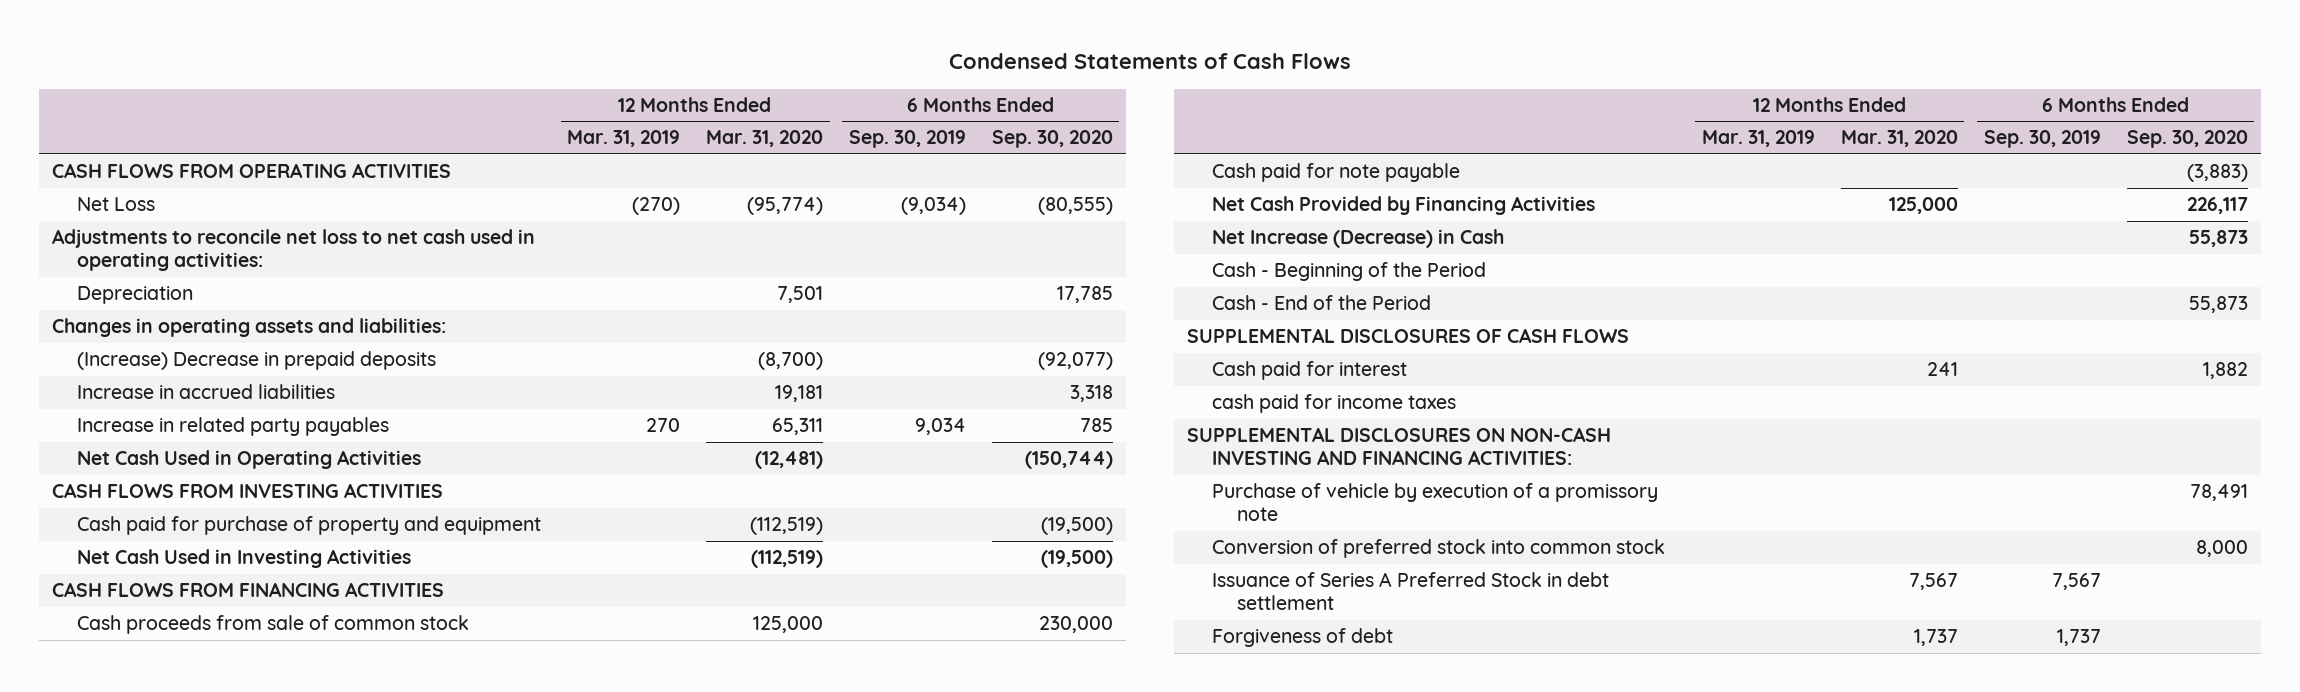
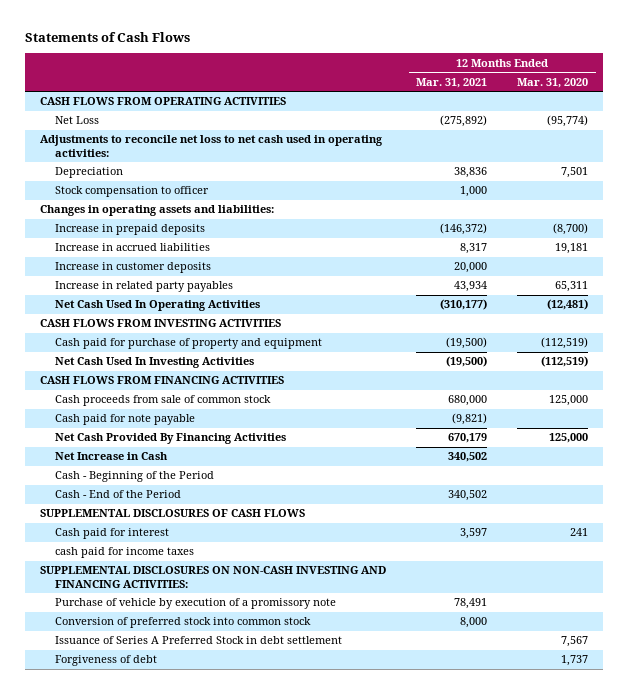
- Condensed Statements of Cash Flows
+ Statements of Cash Flows
- | 12 Months Ended Mar. 31, 2019 | 12 Months Ended Mar. 31, 2020 | 6 Months Ended Sep. 30, 2019 | 6 Months Ended Sep. 30, 2020
+ | 12 Months Ended Mar. 31, 2021 | 12 Months Ended Mar. 31, 2020
+ Stock compensation to officer | 1,000 |
- (Increase) Decrease in prepaid deposits | | (8,700) | | (92,077)
+ Increase in prepaid deposits | (146,372) | (8,700)
+ Increase in customer deposits | 20,000 |
- Net Cash Used in Operating Activities | | (12,481) | | (150,744)
+ Net Cash Used In Operating Activities | (310,177) | (12,481)
- Net Cash Used in Investing Activities | | (112,519) | | (19,500)
+ Net Cash Used In Investing Activities | (19,500) | (112,519)
- Net Cash Provided by Financing Activities | | 125,000 | | 226,117
- Net Increase (Decrease) in Cash | | | | 55,873
+ Net Cash Provided By Financing Activities | 670,179 | 125,000
+ Net Increase in Cash | 340,502 |

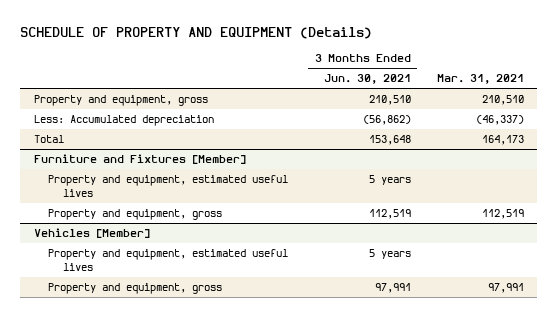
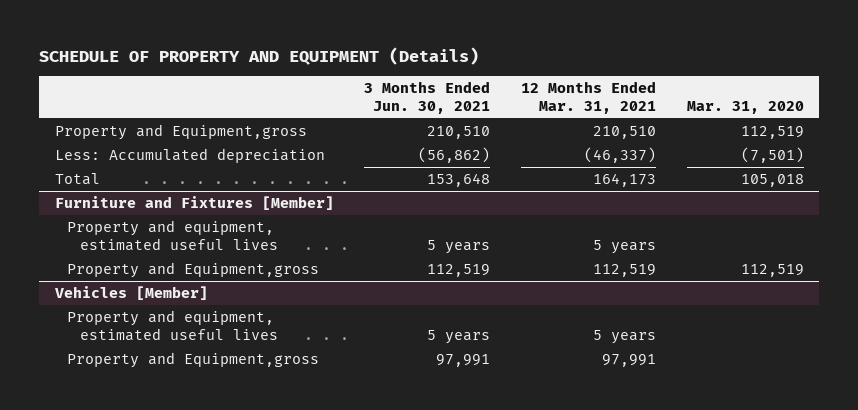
- | 3 Months Ended Jun. 30, 2021 | Mar. 31, 2021
+ | 3 Months Ended Jun. 30, 2021 | 12 Months Ended Mar. 31, 2021 | Mar. 31, 2020
- Property and equipment, gross | 210,510 | 210,510
+ Property and Equipment,gross | 210,510 | 210,510 | 112,519
@ Furniture and Fixtures [Member]
- Property and equipment, gross | 112,519 | 112,519
+ Property and Equipment,gross | 112,519 | 112,519 | 112,519
@ Vehicles [Member]
- Property and equipment, gross | 97,991 | 97,991
+ Property and Equipment,gross | 97,991 | 97,991 |

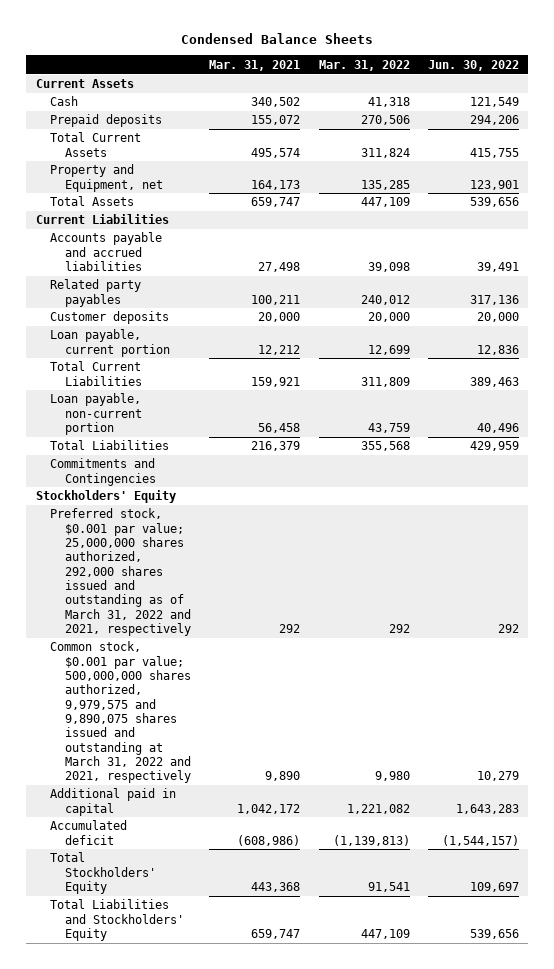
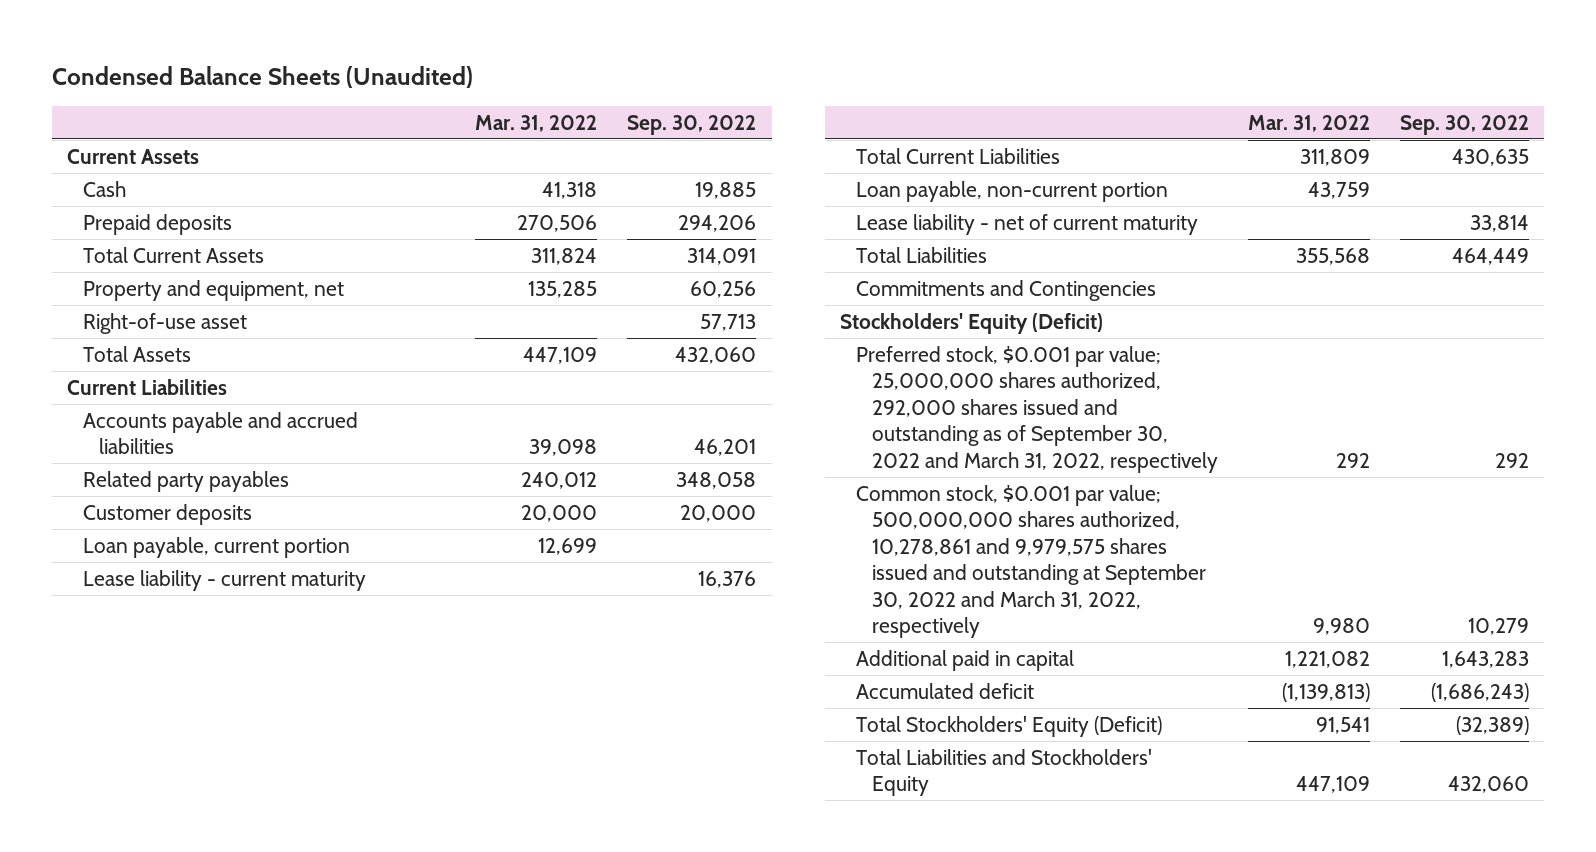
- Condensed Balance Sheets
+ Condensed Balance Sheets (Unaudited)
- | Mar. 31, 2021 | Mar. 31, 2022 | Jun. 30, 2022
+ | Mar. 31, 2022 | Sep. 30, 2022
- Property and Equipment, net | 164,173 | 135,285 | 123,901
+ Property and equipment, net | 135,285 | 60,256
+ Right-of-use asset | | 57,713
+ Lease liability - current maturity | | 16,376
+ Lease liability - net of current maturity | | 33,814
- Stockholders' Equity
- Preferred stock, $0.001 par value; 25,000,000 shares authorized, 292,000 shares issued and outstanding as of March 31, 2022 and 2021, respectively | 292 | 292 | 292
- Common stock, $0.001 par value; 500,000,000 shares authorized, 9,979,575 and 9,890,075 shares issued and outstanding at March 31, 2022 and 2021, respectively | 9,890 | 9,980 | 10,279
+ Stockholders' Equity (Deficit)
+ Preferred stock, $0.001 par value; 25,000,000 shares authorized, 292,000 shares issued and outstanding as of September 30, 2022 and March 31, 2022, respectively | 292 | 292
+ Common stock, $0.001 par value; 500,000,000 shares authorized, 10,278,861 and 9,979,575 shares issued and outstanding at September 30, 2022 and March 31, 2022, respectively | 9,980 | 10,279
- Total Stockholders' Equity | 443,368 | 91,541 | 109,697
+ Total Stockholders' Equity (Deficit) | 91,541 | (32,389)

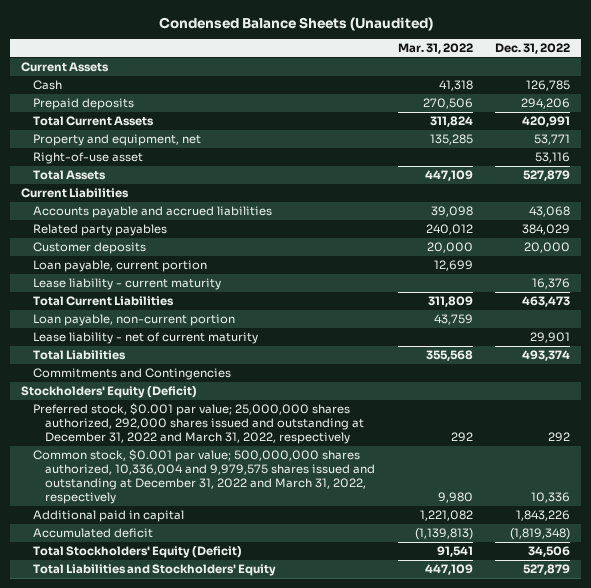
- | Mar. 31, 2022 | Sep. 30, 2022
+ | Mar. 31, 2022 | Dec. 31, 2022
- Preferred stock, $0.001 par value; 25,000,000 shares authorized, 292,000 shares issued and outstanding as of September 30, 2022 and March 31, 2022, respectively | 292 | 292
- Common stock, $0.001 par value; 500,000,000 shares authorized, 10,278,861 and 9,979,575 shares issued and outstanding at September 30, 2022 and March 31, 2022, respectively | 9,980 | 10,279
+ Preferred stock, $0.001 par value; 25,000,000 shares authorized, 292,000 shares issued and outstanding at December 31, 2022 and March 31, 2022, respectively | 292 | 292
+ Common stock, $0.001 par value; 500,000,000 shares authorized, 10,336,004 and 9,979,575 shares issued and outstanding at December 31, 2022 and March 31, 2022, respectively | 9,980 | 10,336

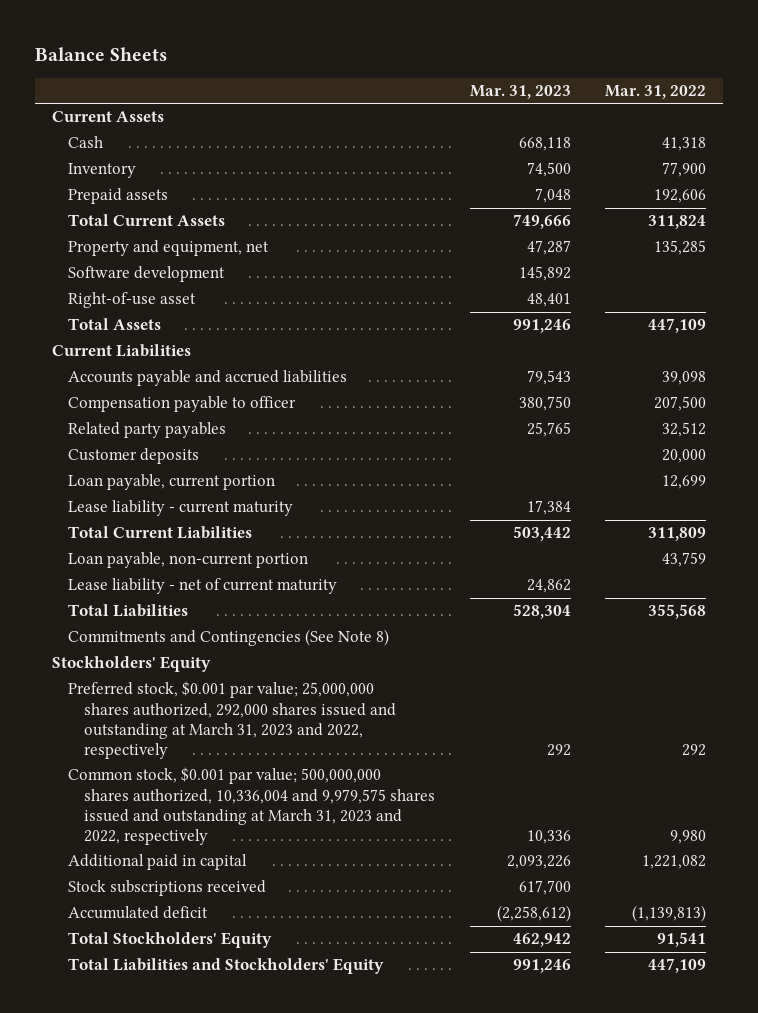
- Condensed Balance Sheets (Unaudited)
+ Balance Sheets
- | Mar. 31, 2022 | Dec. 31, 2022
+ | Mar. 31, 2023 | Mar. 31, 2022
- Prepaid deposits | 270,506 | 294,206
+ Inventory | 74,500 | 77,900
+ Prepaid assets | 7,048 | 192,606
+ Software development | 145,892 |
- Related party payables | 240,012 | 384,029
+ Compensation payable to officer | 380,750 | 207,500
+ Related party payables | 25,765 | 32,512
- Commitments and Contingencies
- Stockholders' Equity (Deficit)
- Preferred stock, $0.001 par value; 25,000,000 shares authorized, 292,000 shares issued and outstanding at December 31, 2022 and March 31, 2022, respectively | 292 | 292
- Common stock, $0.001 par value; 500,000,000 shares authorized, 10,336,004 and 9,979,575 shares issued and outstanding at December 31, 2022 and March 31, 2022, respectively | 9,980 | 10,336
+ Commitments and Contingencies (See Note 8)
+ Stockholders' Equity
+ Preferred stock, $0.001 par value; 25,000,000 shares authorized, 292,000 shares issued and outstanding at March 31, 2023 and 2022, respectively | 292 | 292
+ Common stock, $0.001 par value; 500,000,000 shares authorized, 10,336,004 and 9,979,575 shares issued and outstanding at March 31, 2023 and 2022, respectively | 10,336 | 9,980
+ Stock subscriptions received | 617,700 |
- Total Stockholders' Equity (Deficit) | 91,541 | 34,506
+ Total Stockholders' Equity | 462,942 | 91,541

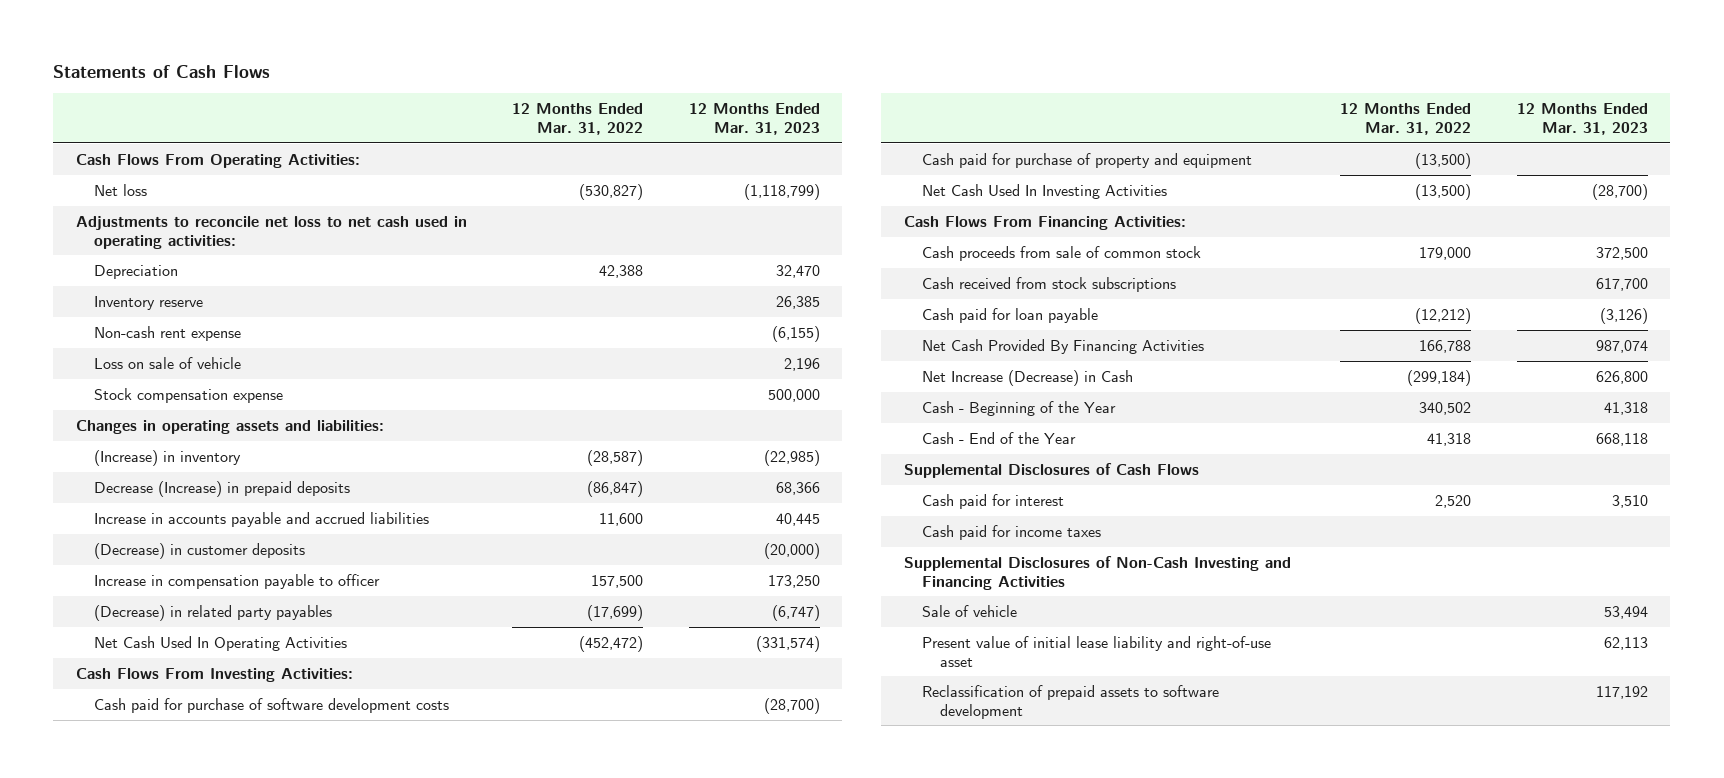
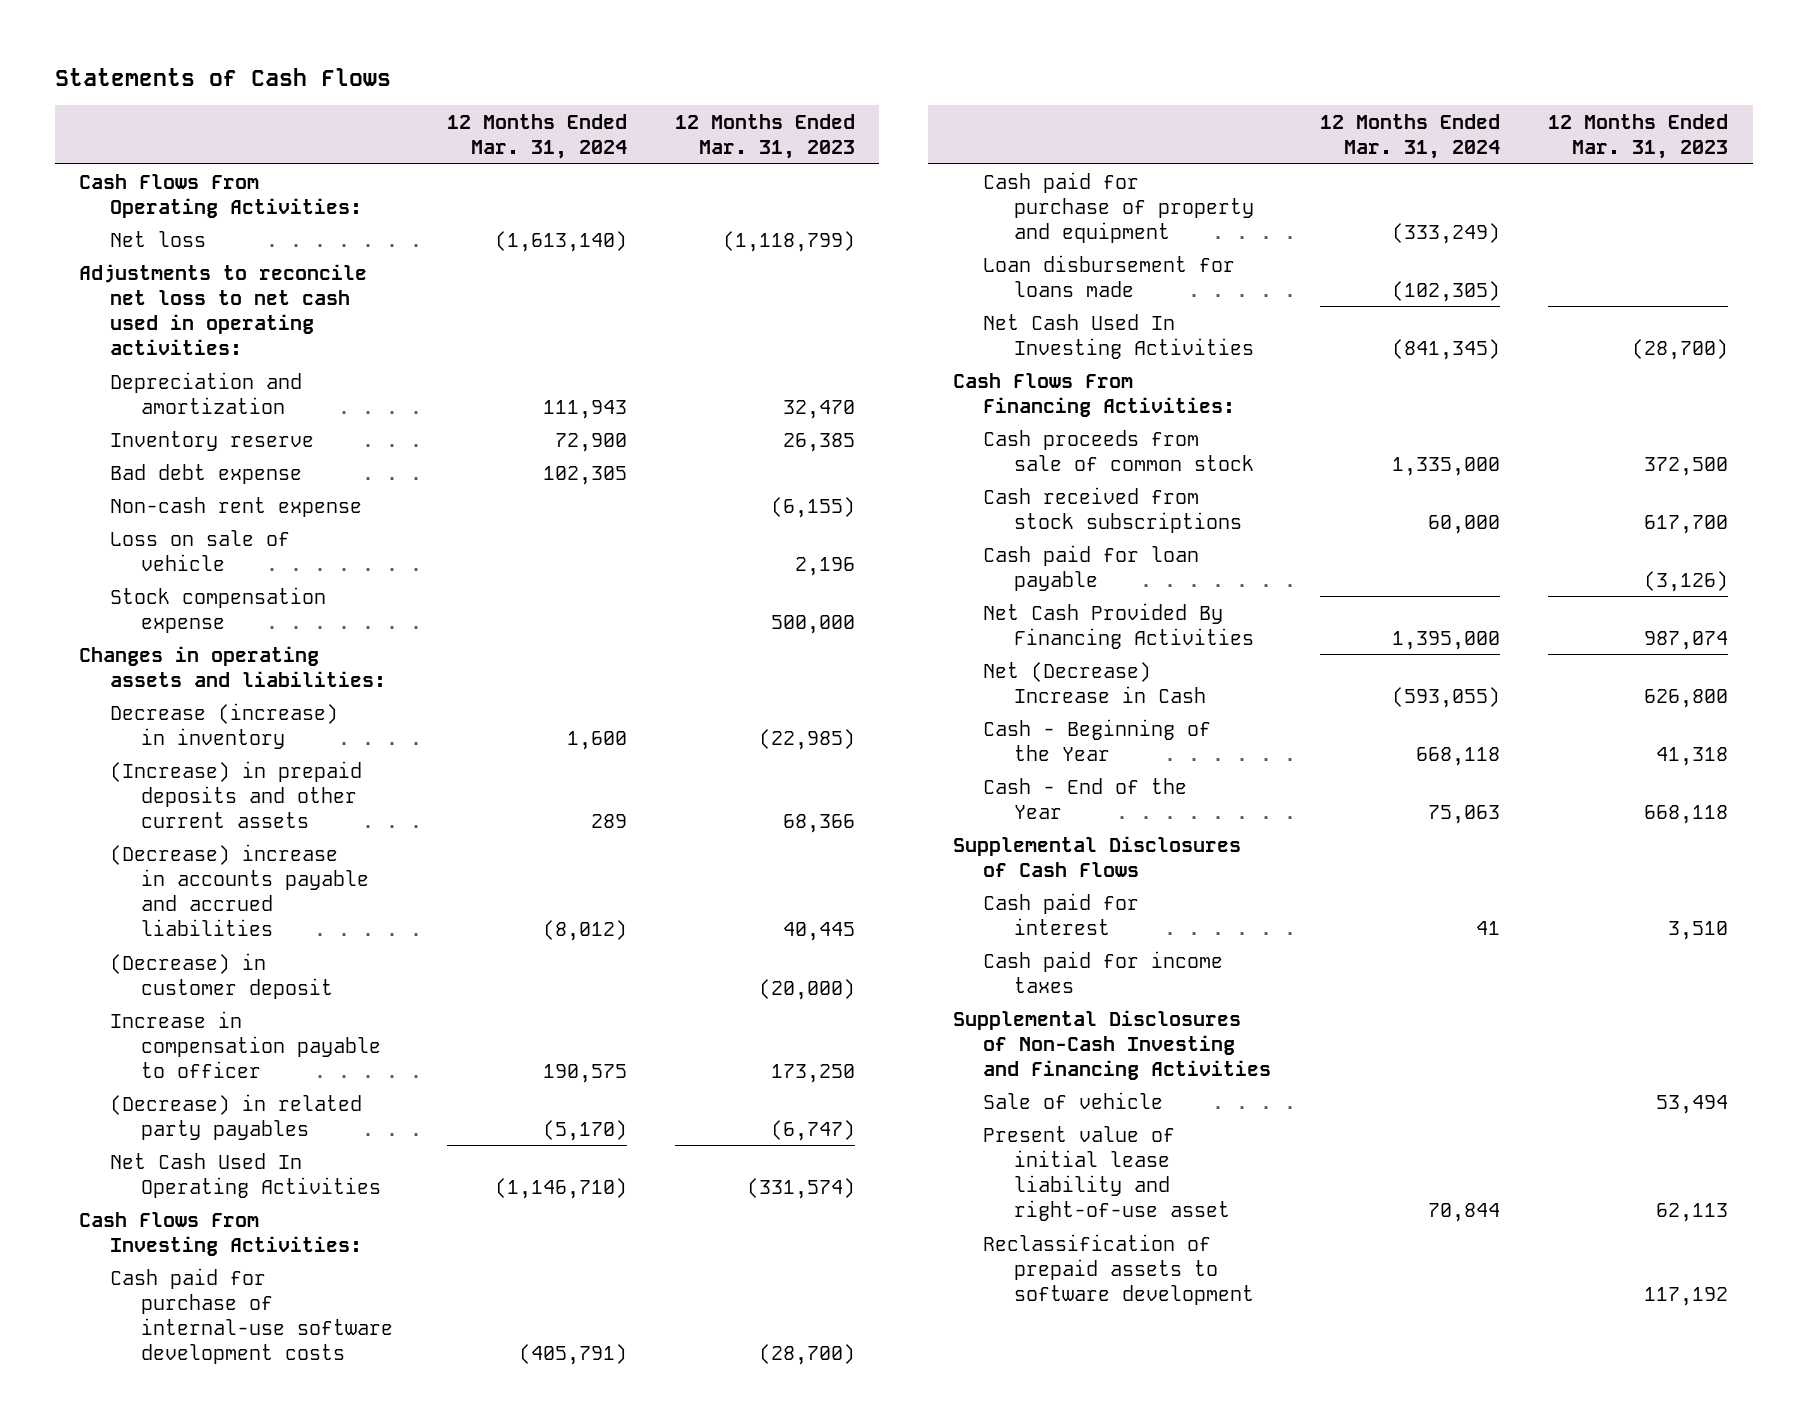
- | 12 Months Ended Mar. 31, 2022 | 12 Months Ended Mar. 31, 2023
+ | 12 Months Ended Mar. 31, 2024 | 12 Months Ended Mar. 31, 2023
- Depreciation | 42,388 | 32,470
+ Depreciation and amortization | 111,943 | 32,470
+ Bad debt expense | 102,305 |
- (Increase) in inventory | (28,587) | (22,985)
- Decrease (Increase) in prepaid deposits | (86,847) | 68,366
- Increase in accounts payable and accrued liabilities | 11,600 | 40,445
- (Decrease) in customer deposits | | (20,000)
+ Decrease (increase) in inventory | 1,600 | (22,985)
+ (Increase) in prepaid deposits and other current assets | 289 | 68,366
+ (Decrease) increase in accounts payable and accrued liabilities | (8,012) | 40,445
+ (Decrease) in customer deposit | | (20,000)
- Cash paid for purchase of software development costs | | (28,700)
+ Cash paid for purchase of internal-use software development costs | (405,791) | (28,700)
+ Loan disbursement for loans made | (102,305) |
- Net Increase (Decrease) in Cash | (299,184) | 626,800
+ Net (Decrease) Increase in Cash | (593,055) | 626,800

